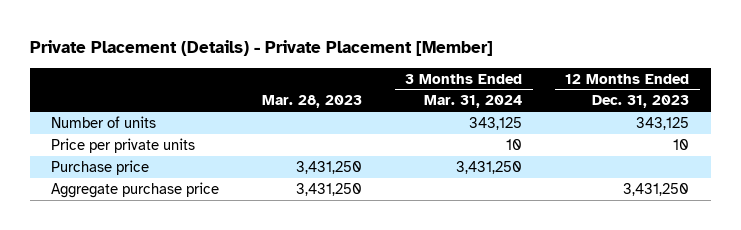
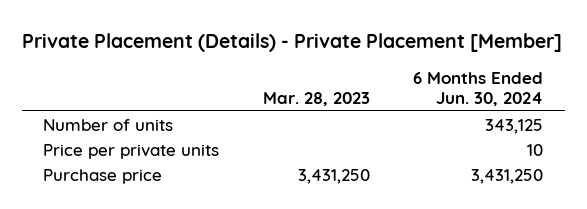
- | Mar. 28, 2023 | 3 Months Ended Mar. 31, 2024 | 12 Months Ended Dec. 31, 2023
+ | Mar. 28, 2023 | 6 Months Ended Jun. 30, 2024
- Aggregate purchase price | 3,431,250 | | 3,431,250

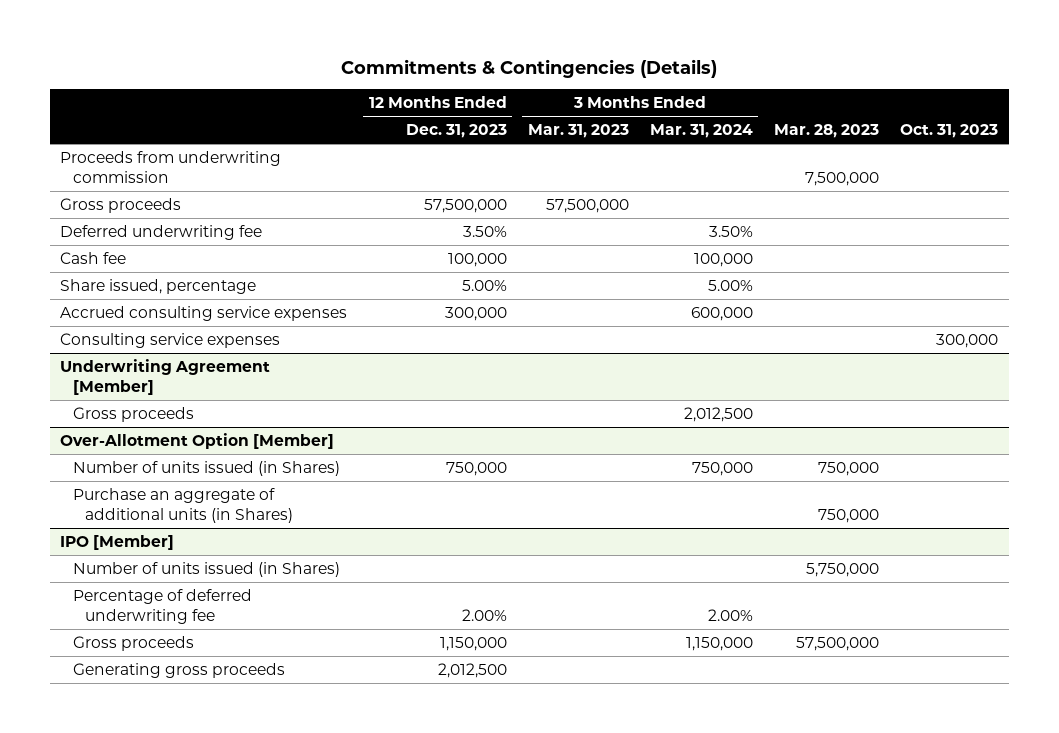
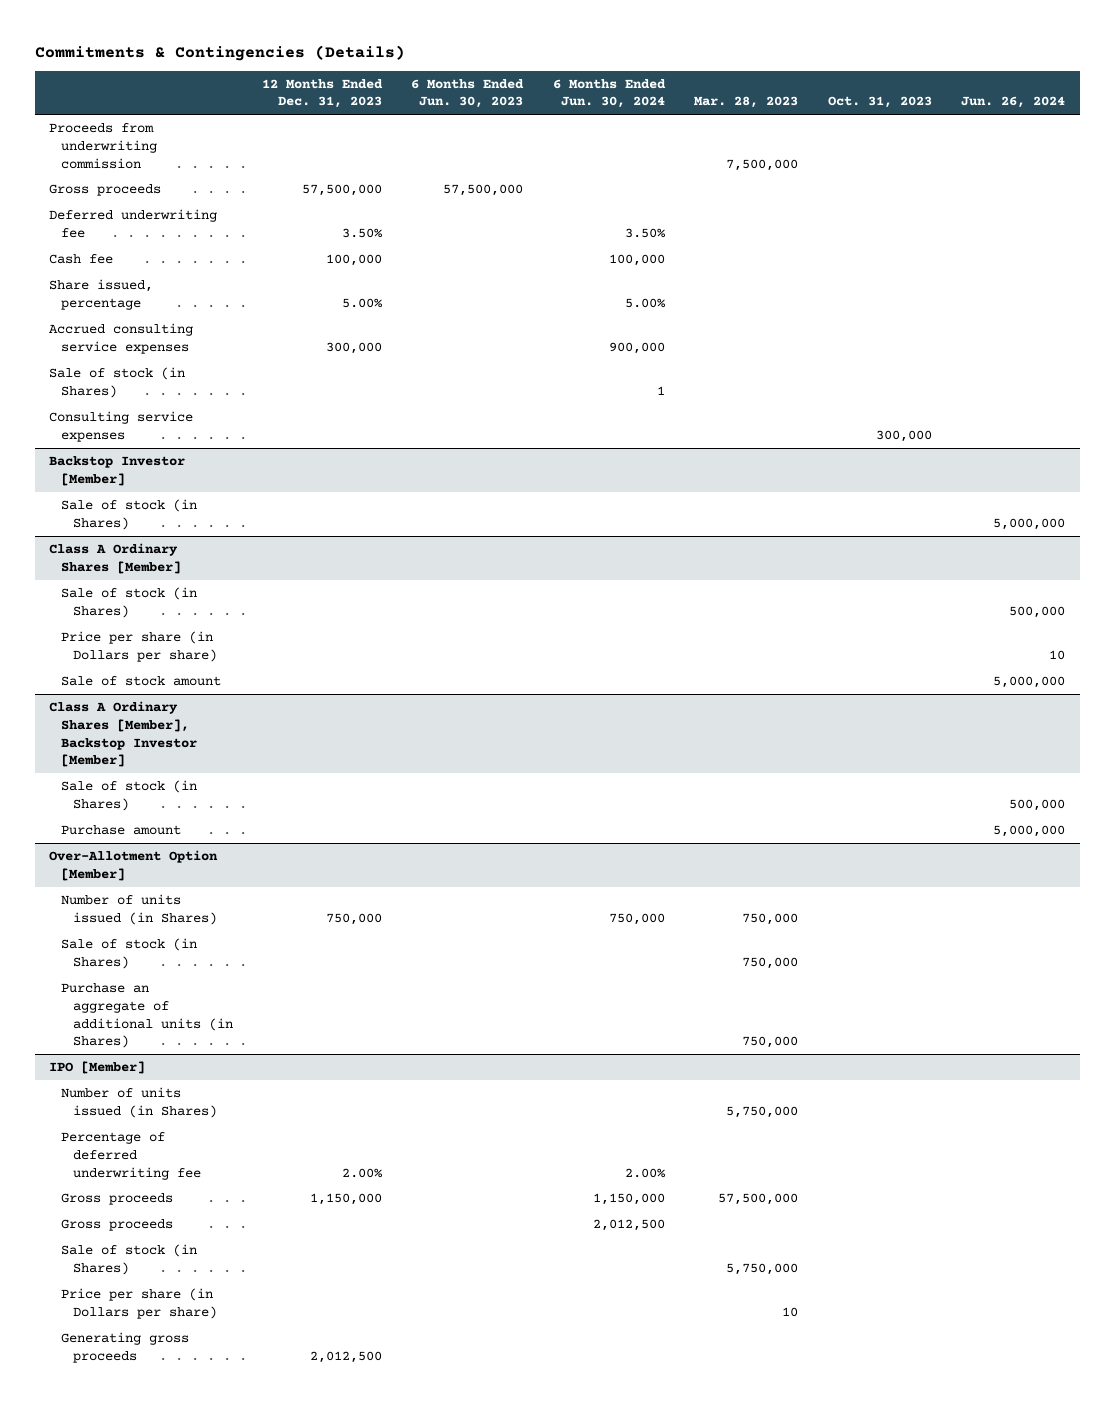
- | 12 Months Ended Dec. 31, 2023 | 3 Months Ended Mar. 31, 2023 | 3 Months Ended Mar. 31, 2024 | Mar. 28, 2023 | Oct. 31, 2023
+ | 12 Months Ended Dec. 31, 2023 | 6 Months Ended Jun. 30, 2023 | 6 Months Ended Jun. 30, 2024 | Mar. 28, 2023 | Oct. 31, 2023 | Jun. 26, 2024
+ Sale of stock (in Shares) | | | 1 | | |
- Underwriting Agreement [Member]
- Gross proceeds | | | 2,012,500 | |
+ Backstop Investor [Member]
+ Sale of stock (in Shares) | | | | | | 5,000,000
+ Class A Ordinary Shares [Member]
+ Sale of stock (in Shares) | | | | | | 500,000
+ Price per share (in Dollars per share) | | | | | | 10
+ Sale of stock amount | | | | | | 5,000,000
+ Class A Ordinary Shares [Member], Backstop Investor [Member]
+ Sale of stock (in Shares) | | | | | | 500,000
+ Purchase amount | | | | | | 5,000,000
@ Over-Allotment Option [Member]
+ Sale of stock (in Shares) | | | | 750,000 | |
@ IPO [Member]
+ Gross proceeds | | | 2,012,500 | | |
+ Sale of stock (in Shares) | | | | 5,750,000 | |
+ Price per share (in Dollars per share) | | | | 10 | |

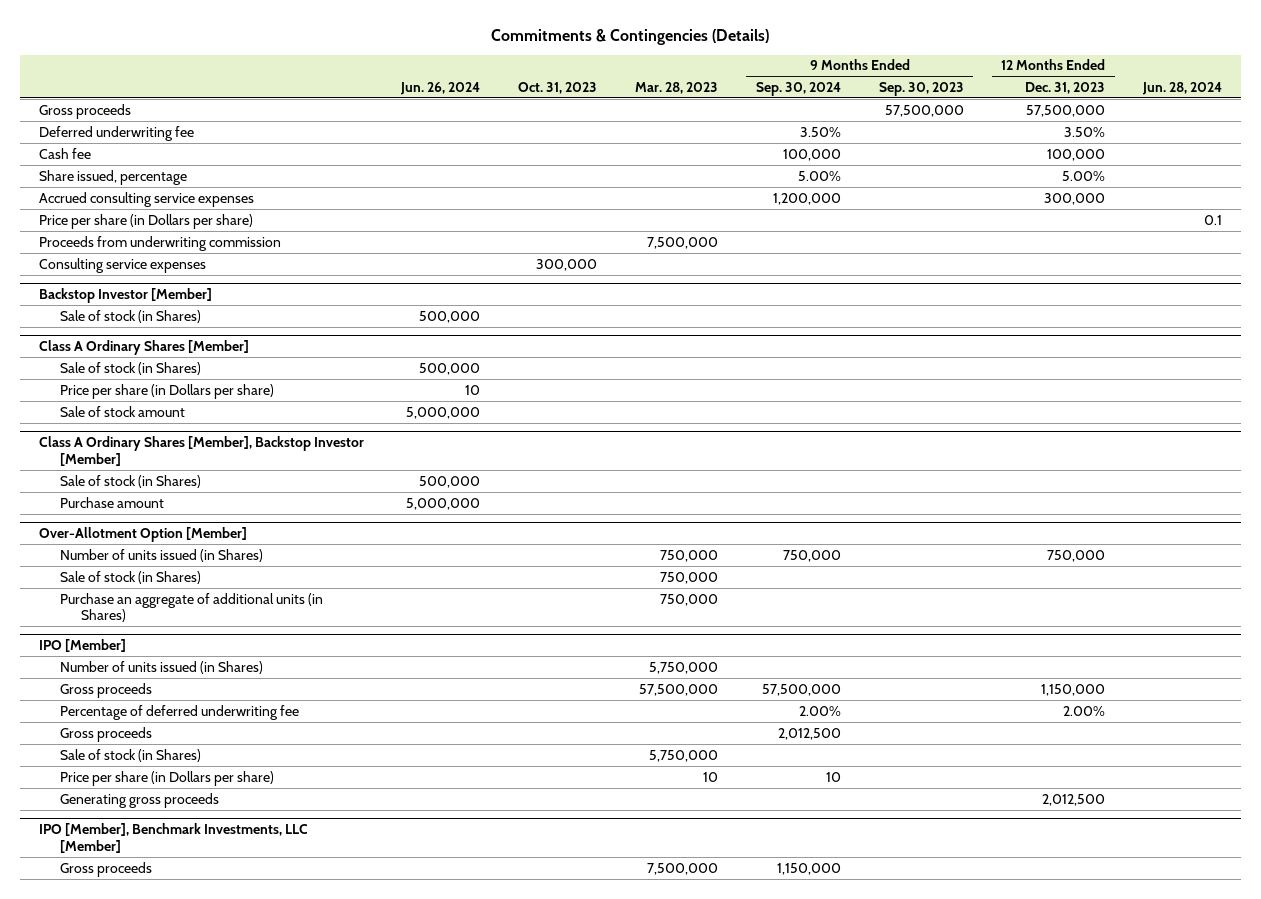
- | 12 Months Ended Dec. 31, 2023 | 6 Months Ended Jun. 30, 2023 | 6 Months Ended Jun. 30, 2024 | Mar. 28, 2023 | Oct. 31, 2023 | Jun. 26, 2024
+ | Jun. 26, 2024 | Oct. 31, 2023 | Mar. 28, 2023 | 9 Months Ended Sep. 30, 2024 | 9 Months Ended Sep. 30, 2023 | 12 Months Ended Dec. 31, 2023 | Jun. 28, 2024
- Sale of stock (in Shares) | | | 1 | | |
+ Price per share (in Dollars per share) | | | | | | | 0.1
moved down: Proceeds from underwriting commission | | | 7,500,000 | | | |
@ Backstop Investor [Member]
- Sale of stock (in Shares) | | | | | | 5,000,000
+ Sale of stock (in Shares) | 500,000 | | | | | |
@ IPO [Member]
moved down: Percentage of deferred underwriting fee | | | | 2.00% | | 2.00% |
+ IPO [Member], Benchmark Investments, LLC [Member]
+ Gross proceeds | | | 7,500,000 | 1,150,000 | | |

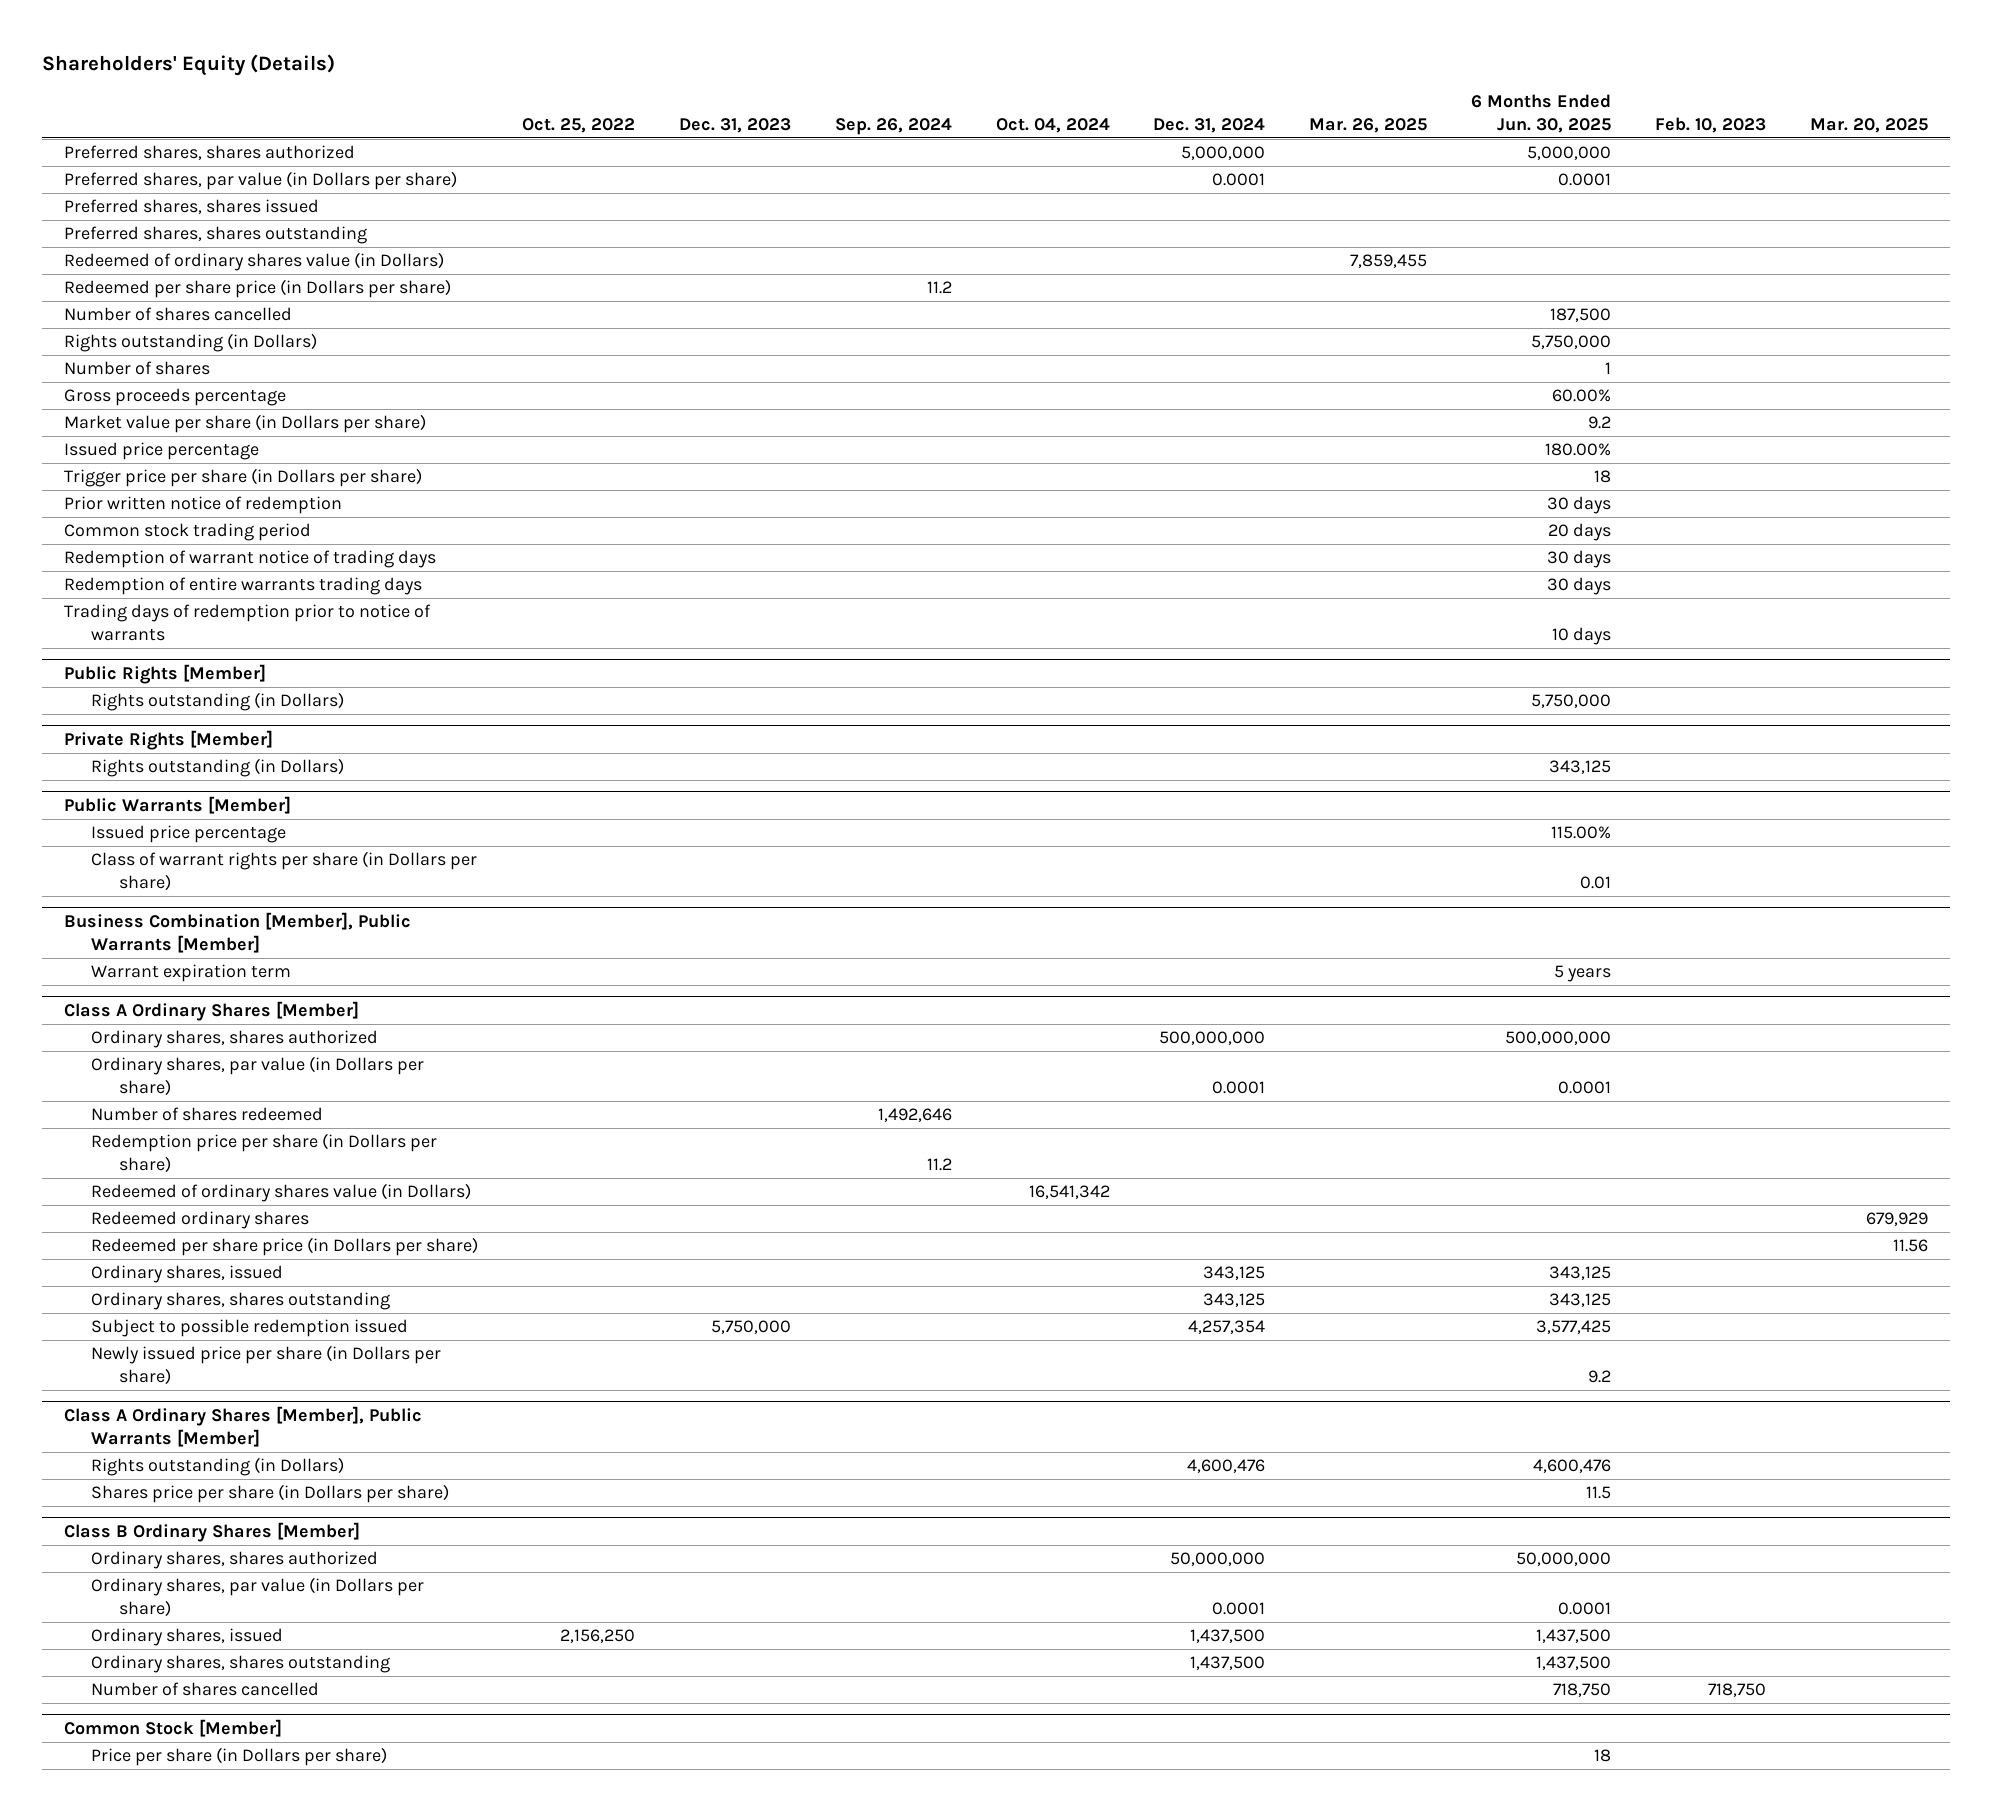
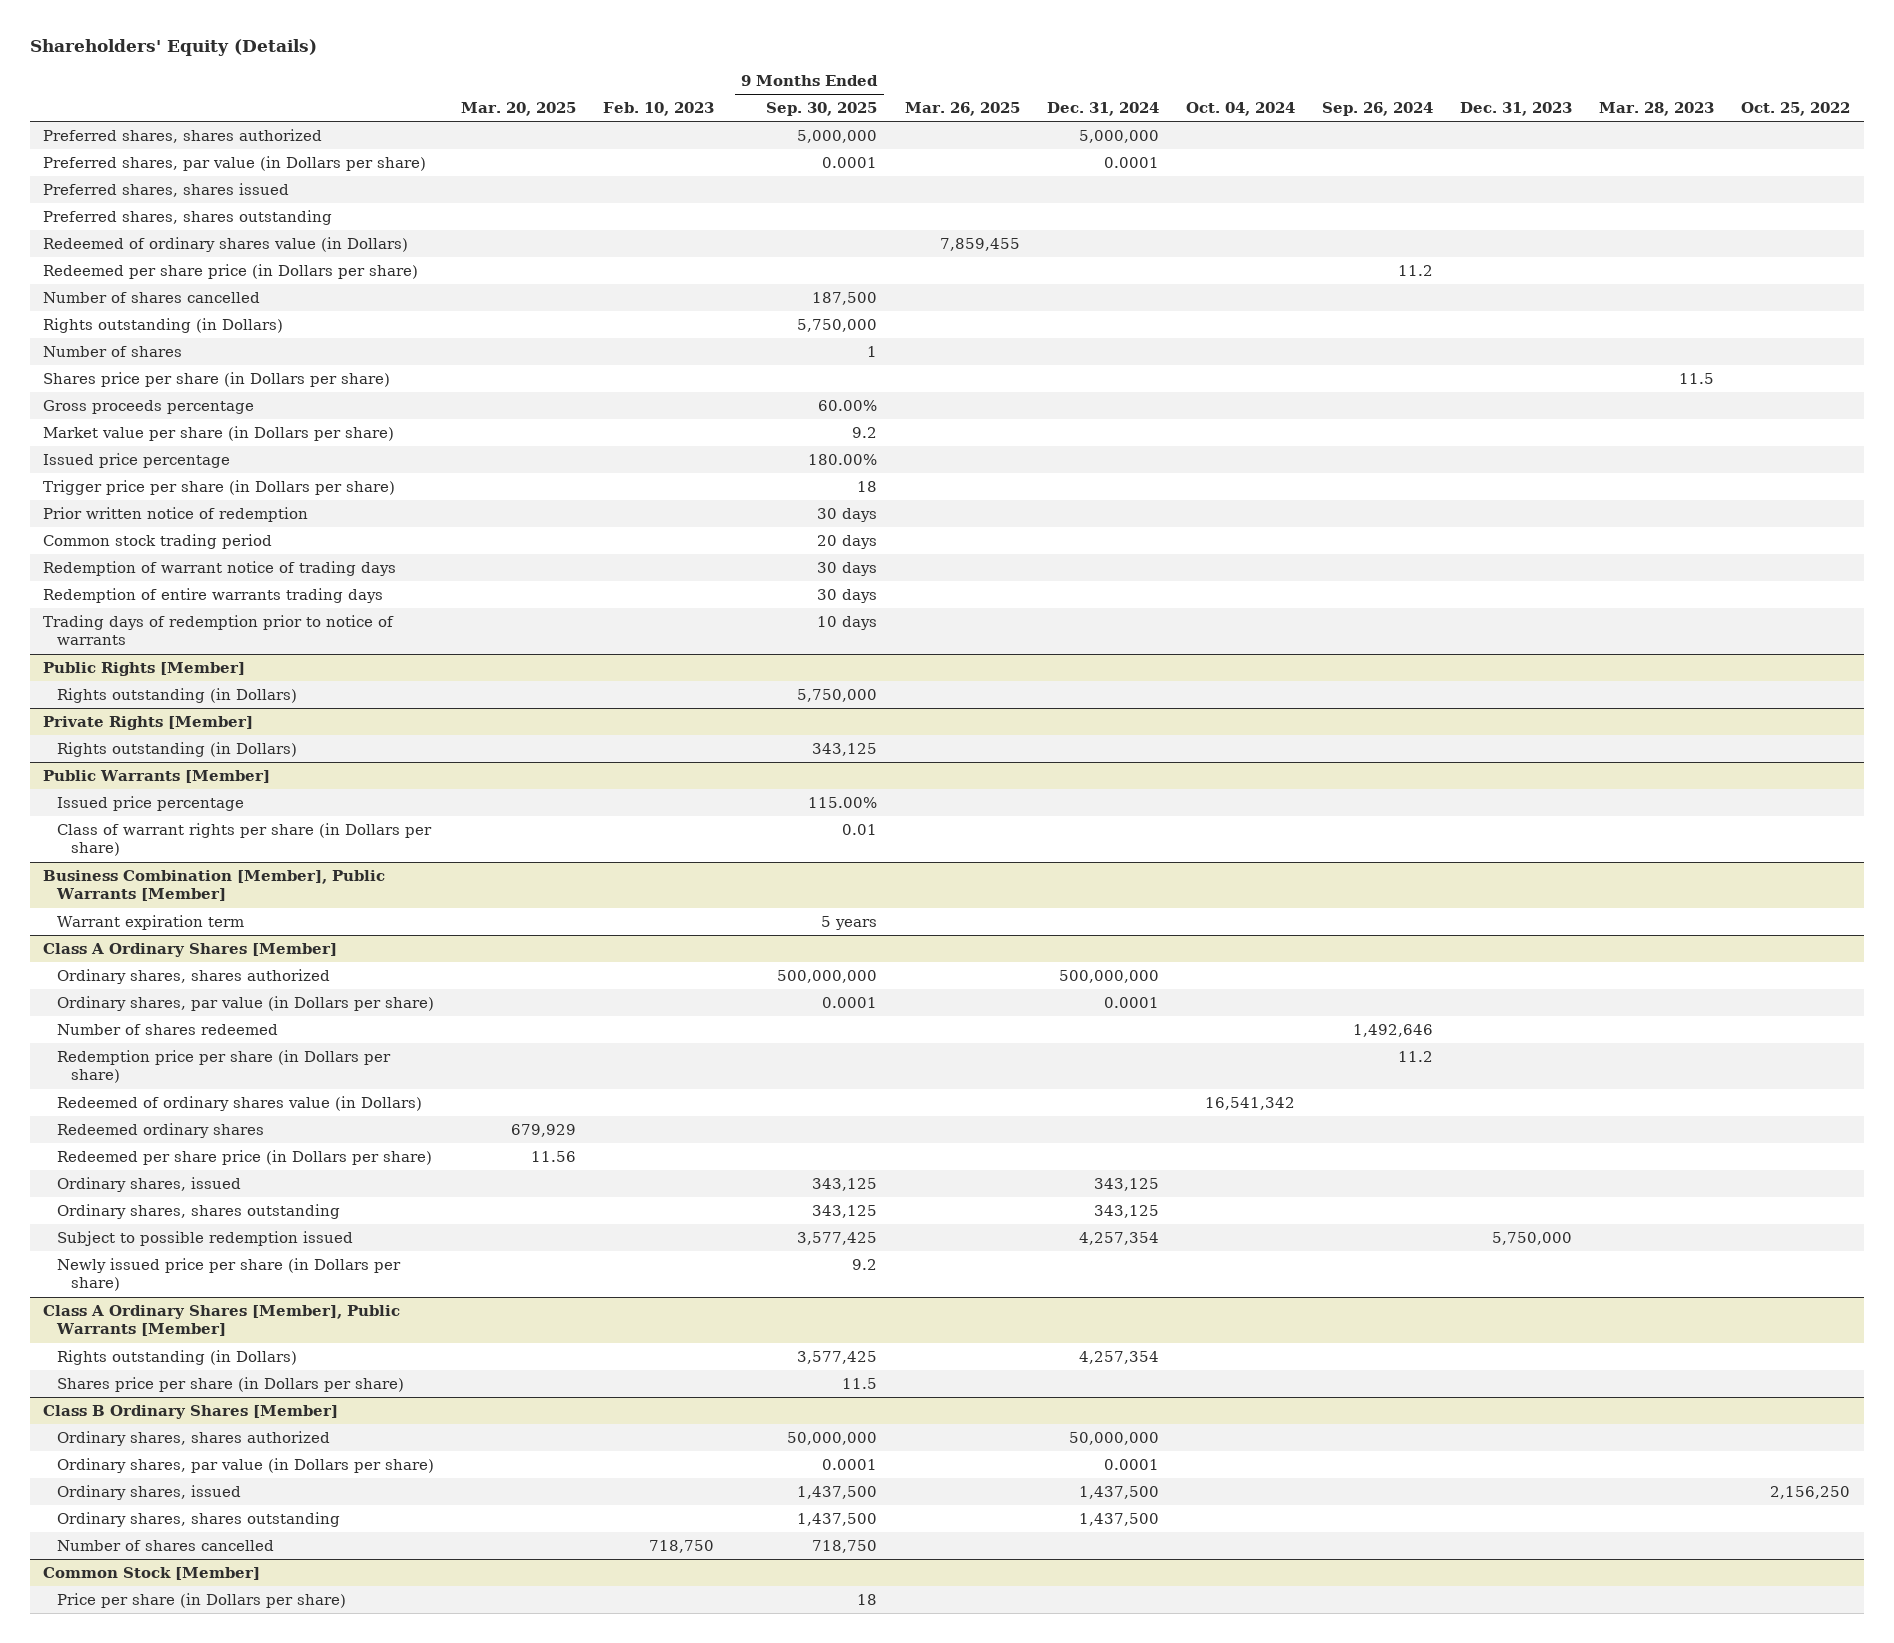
- | Oct. 25, 2022 | Dec. 31, 2023 | Sep. 26, 2024 | Oct. 04, 2024 | Dec. 31, 2024 | Mar. 26, 2025 | 6 Months Ended Jun. 30, 2025 | Feb. 10, 2023 | Mar. 20, 2025
+ | Mar. 20, 2025 | Feb. 10, 2023 | 9 Months Ended Sep. 30, 2025 | Mar. 26, 2025 | Dec. 31, 2024 | Oct. 04, 2024 | Sep. 26, 2024 | Dec. 31, 2023 | Mar. 28, 2023 | Oct. 25, 2022
+ Shares price per share (in Dollars per share) | | | | | | | | | 11.5 |
@ Class A Ordinary Shares [Member], Public Warrants [Member]
- Rights outstanding (in Dollars) | | | | | 4,600,476 | | 4,600,476 | |
+ Rights outstanding (in Dollars) | | | 3,577,425 | | 4,257,354 | | | | |

